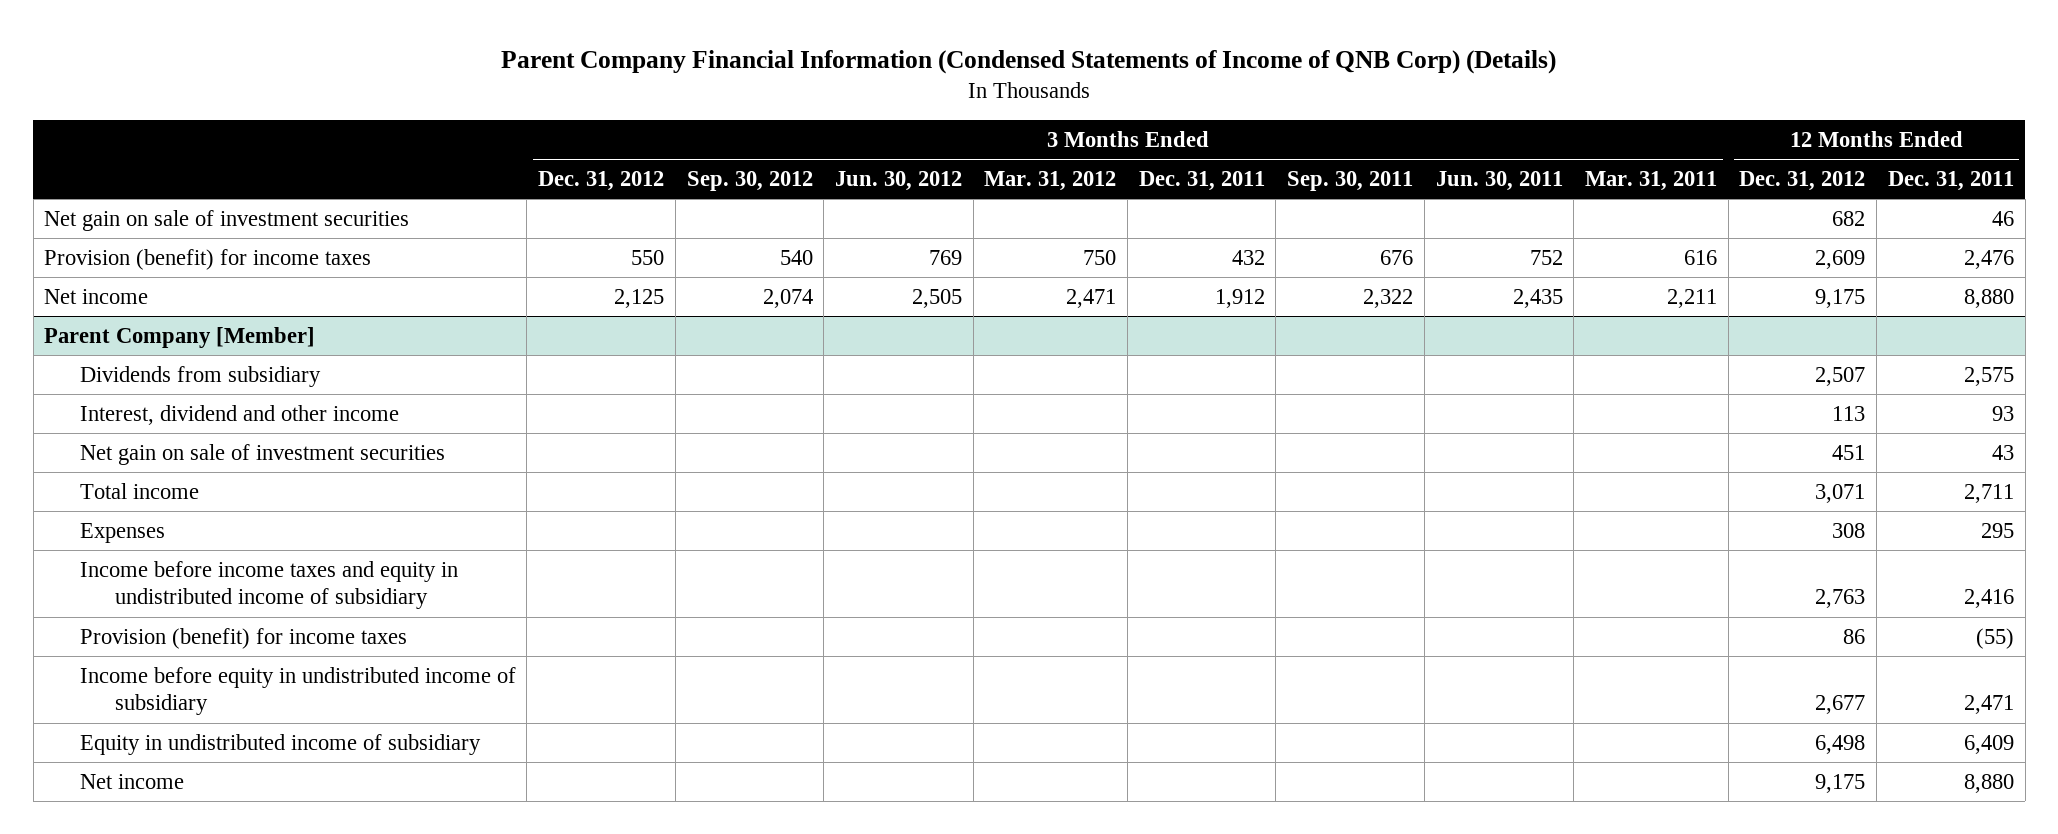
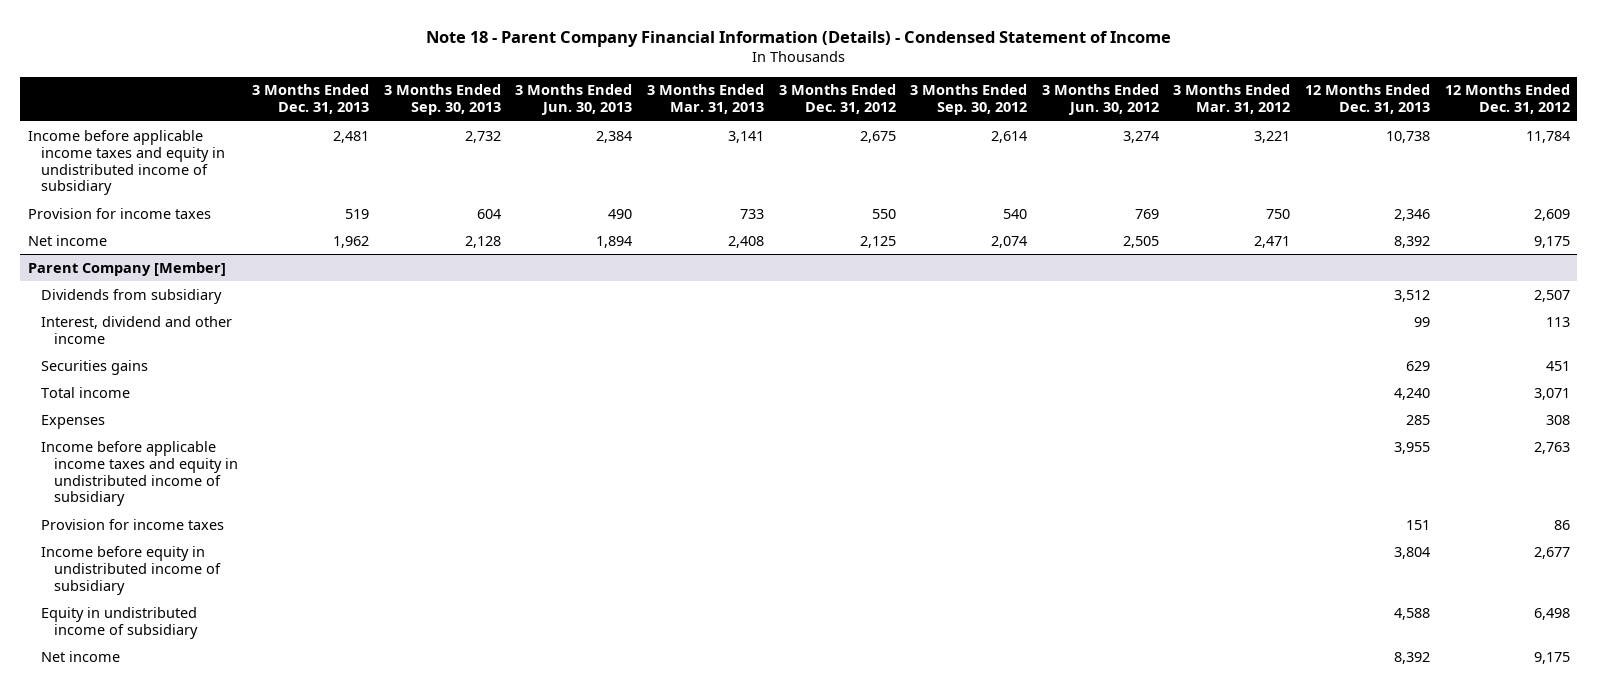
- Parent Company Financial Information (Condensed Statements of Income of QNB Corp) (Details)
+ Note 18 - Parent Company Financial Information (Details) - Condensed Statement of Income
- | 3 Months Ended Dec. 31, 2012 | 3 Months Ended Sep. 30, 2012 | 3 Months Ended Jun. 30, 2012 | 3 Months Ended Mar. 31, 2012 | 3 Months Ended Dec. 31, 2011 | 3 Months Ended Sep. 30, 2011 | 3 Months Ended Jun. 30, 2011 | 3 Months Ended Mar. 31, 2011 | 12 Months Ended Dec. 31, 2012 | 12 Months Ended Dec. 31, 2011
+ | 3 Months Ended Dec. 31, 2013 | 3 Months Ended Sep. 30, 2013 | 3 Months Ended Jun. 30, 2013 | 3 Months Ended Mar. 31, 2013 | 3 Months Ended Dec. 31, 2012 | 3 Months Ended Sep. 30, 2012 | 3 Months Ended Jun. 30, 2012 | 3 Months Ended Mar. 31, 2012 | 12 Months Ended Dec. 31, 2013 | 12 Months Ended Dec. 31, 2012
- Net gain on sale of investment securities | | | | | | | | | 682 | 46
- Provision (benefit) for income taxes | 550 | 540 | 769 | 750 | 432 | 676 | 752 | 616 | 2,609 | 2,476
+ Income before applicable income taxes and equity in undistributed income of subsidiary | 2,481 | 2,732 | 2,384 | 3,141 | 2,675 | 2,614 | 3,274 | 3,221 | 10,738 | 11,784
+ Provision for income taxes | 519 | 604 | 490 | 733 | 550 | 540 | 769 | 750 | 2,346 | 2,609
@ Parent Company [Member]
- Net gain on sale of investment securities | | | | | | | | | 451 | 43
+ Securities gains | | | | | | | | | 629 | 451
- Income before income taxes and equity in undistributed income of subsidiary | | | | | | | | | 2,763 | 2,416
- Provision (benefit) for income taxes | | | | | | | | | 86 | (55)
+ Income before applicable income taxes and equity in undistributed income of subsidiary | | | | | | | | | 3,955 | 2,763
+ Provision for income taxes | | | | | | | | | 151 | 86

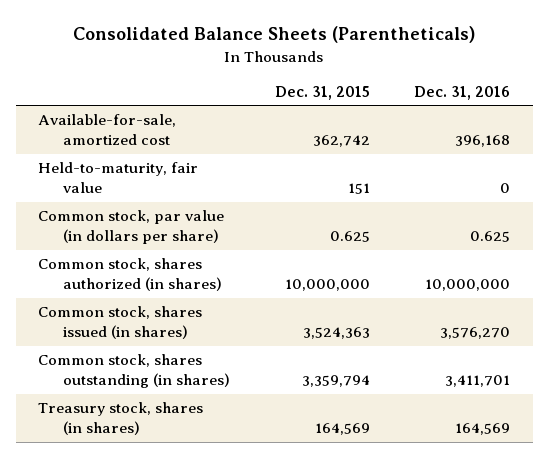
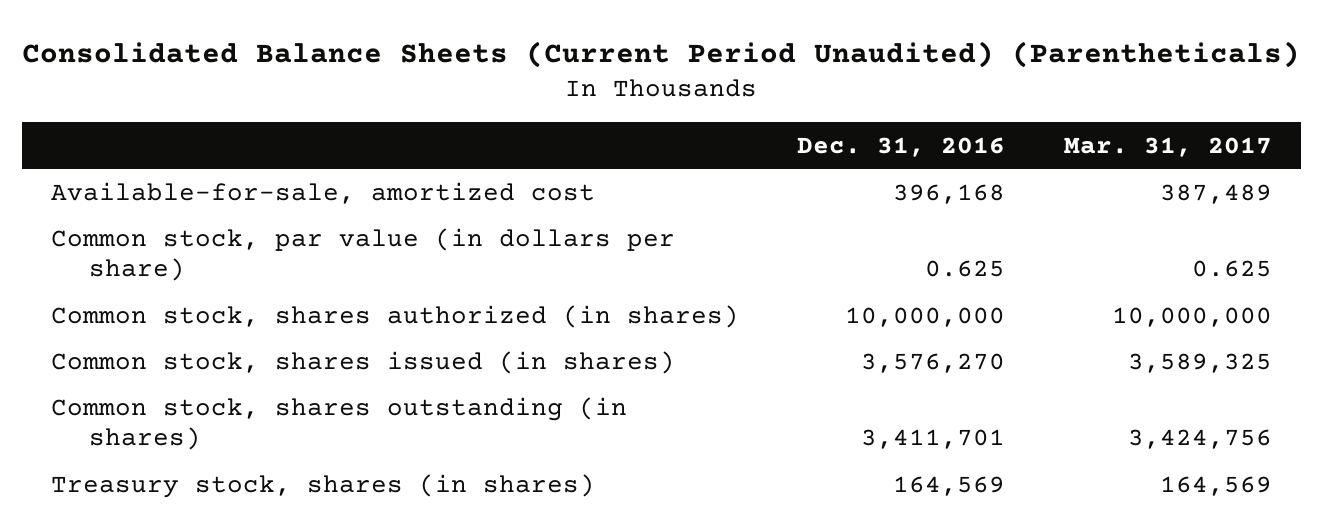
- Consolidated Balance Sheets (Parentheticals)
+ Consolidated Balance Sheets (Current Period Unaudited) (Parentheticals)
- | Dec. 31, 2015 | Dec. 31, 2016
+ | Dec. 31, 2016 | Mar. 31, 2017
- Held-to-maturity, fair value | 151 | 0

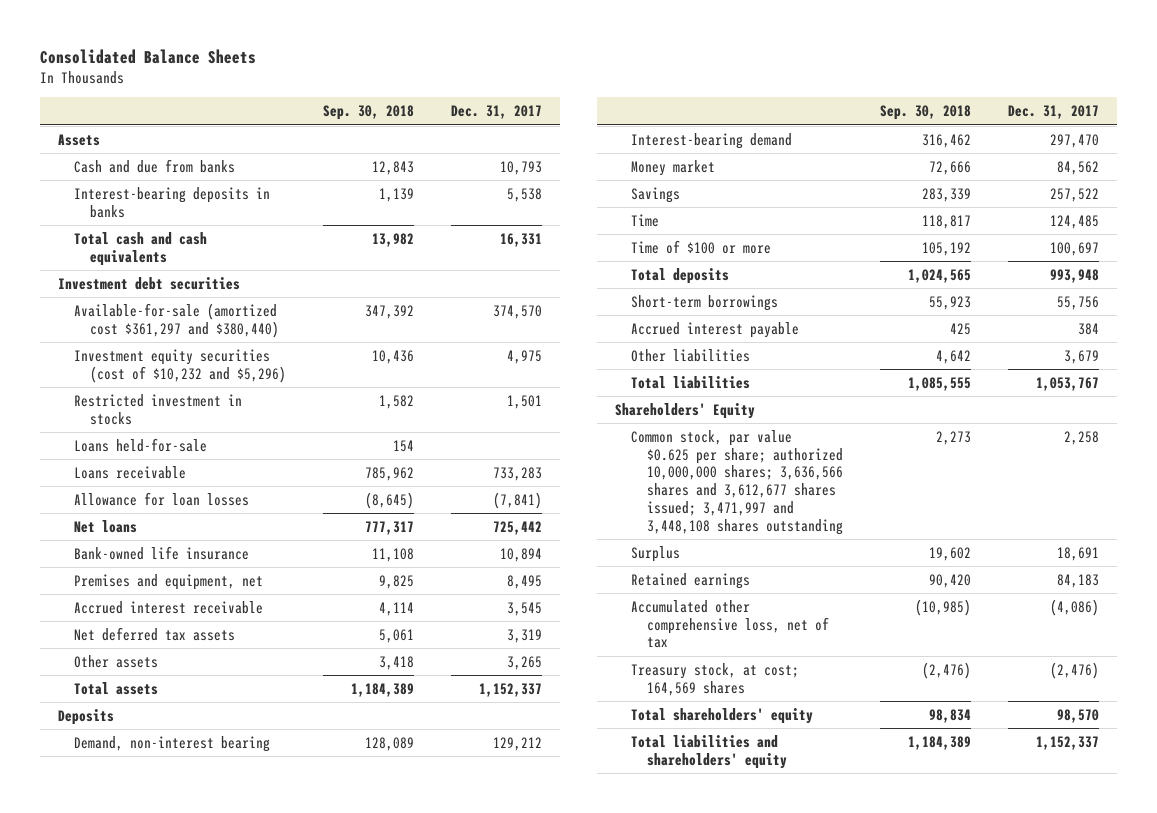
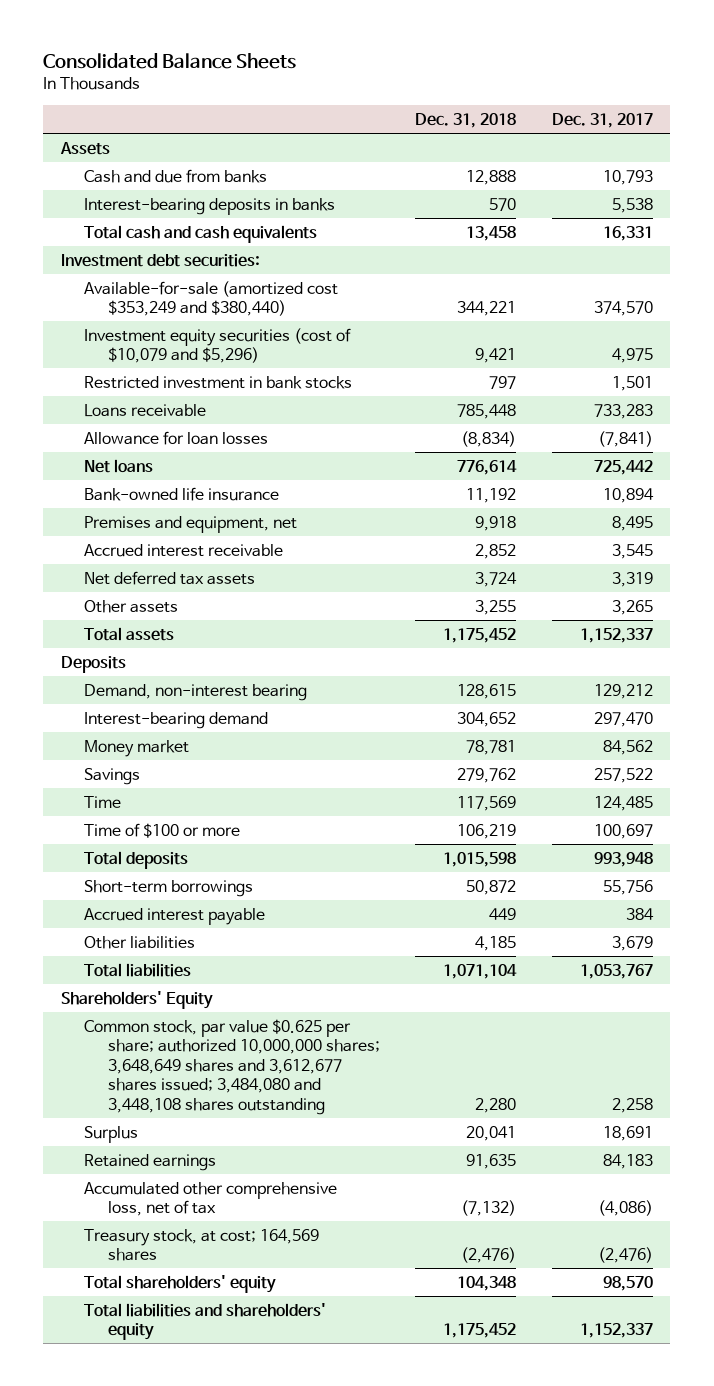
- | Sep. 30, 2018 | Dec. 31, 2017
+ | Dec. 31, 2018 | Dec. 31, 2017
- Investment debt securities
- Available-for-sale (amortized cost $361,297 and $380,440) | 347,392 | 374,570
- Investment equity securities (cost of $10,232 and $5,296) | 10,436 | 4,975
- Restricted investment in stocks | 1,582 | 1,501
- Loans held-for-sale | 154 |
+ Investment debt securities:
+ Available-for-sale (amortized cost $353,249 and $380,440) | 344,221 | 374,570
+ Investment equity securities (cost of $10,079 and $5,296) | 9,421 | 4,975
+ Restricted investment in bank stocks | 797 | 1,501
- Common stock, par value $0.625 per share; authorized 10,000,000 shares; 3,636,566 shares and 3,612,677 shares issued; 3,471,997 and 3,448,108 shares outstanding | 2,273 | 2,258
+ Common stock, par value $0.625 per share; authorized 10,000,000 shares; 3,648,649 shares and 3,612,677 shares issued; 3,484,080 and 3,448,108 shares outstanding | 2,280 | 2,258

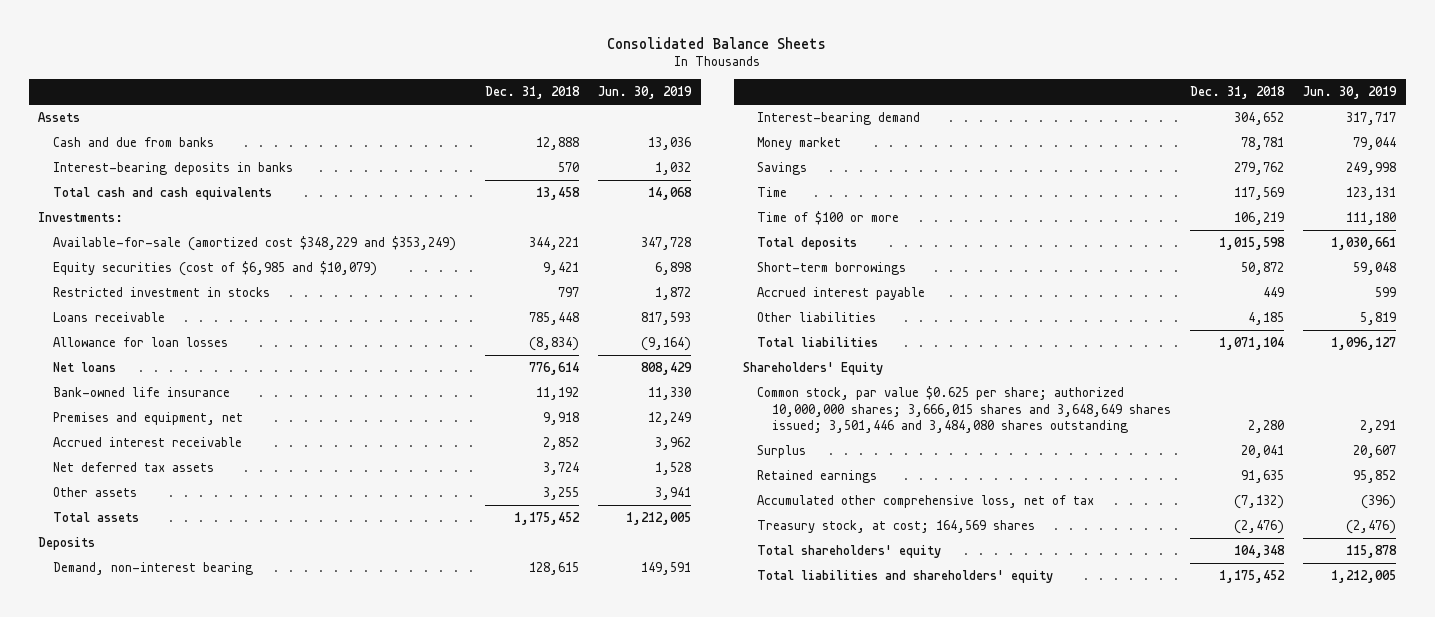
- | Dec. 31, 2018 | Dec. 31, 2017
+ | Dec. 31, 2018 | Jun. 30, 2019
- Investment debt securities:
- Available-for-sale (amortized cost $353,249 and $380,440) | 344,221 | 374,570
- Investment equity securities (cost of $10,079 and $5,296) | 9,421 | 4,975
- Restricted investment in bank stocks | 797 | 1,501
+ Investments:
+ Available-for-sale (amortized cost $348,229 and $353,249) | 344,221 | 347,728
+ Equity securities (cost of $6,985 and $10,079) | 9,421 | 6,898
+ Restricted investment in stocks | 797 | 1,872
- Common stock, par value $0.625 per share; authorized 10,000,000 shares; 3,648,649 shares and 3,612,677 shares issued; 3,484,080 and 3,448,108 shares outstanding | 2,280 | 2,258
+ Common stock, par value $0.625 per share; authorized 10,000,000 shares; 3,666,015 shares and 3,648,649 shares issued; 3,501,446 and 3,484,080 shares outstanding | 2,280 | 2,291

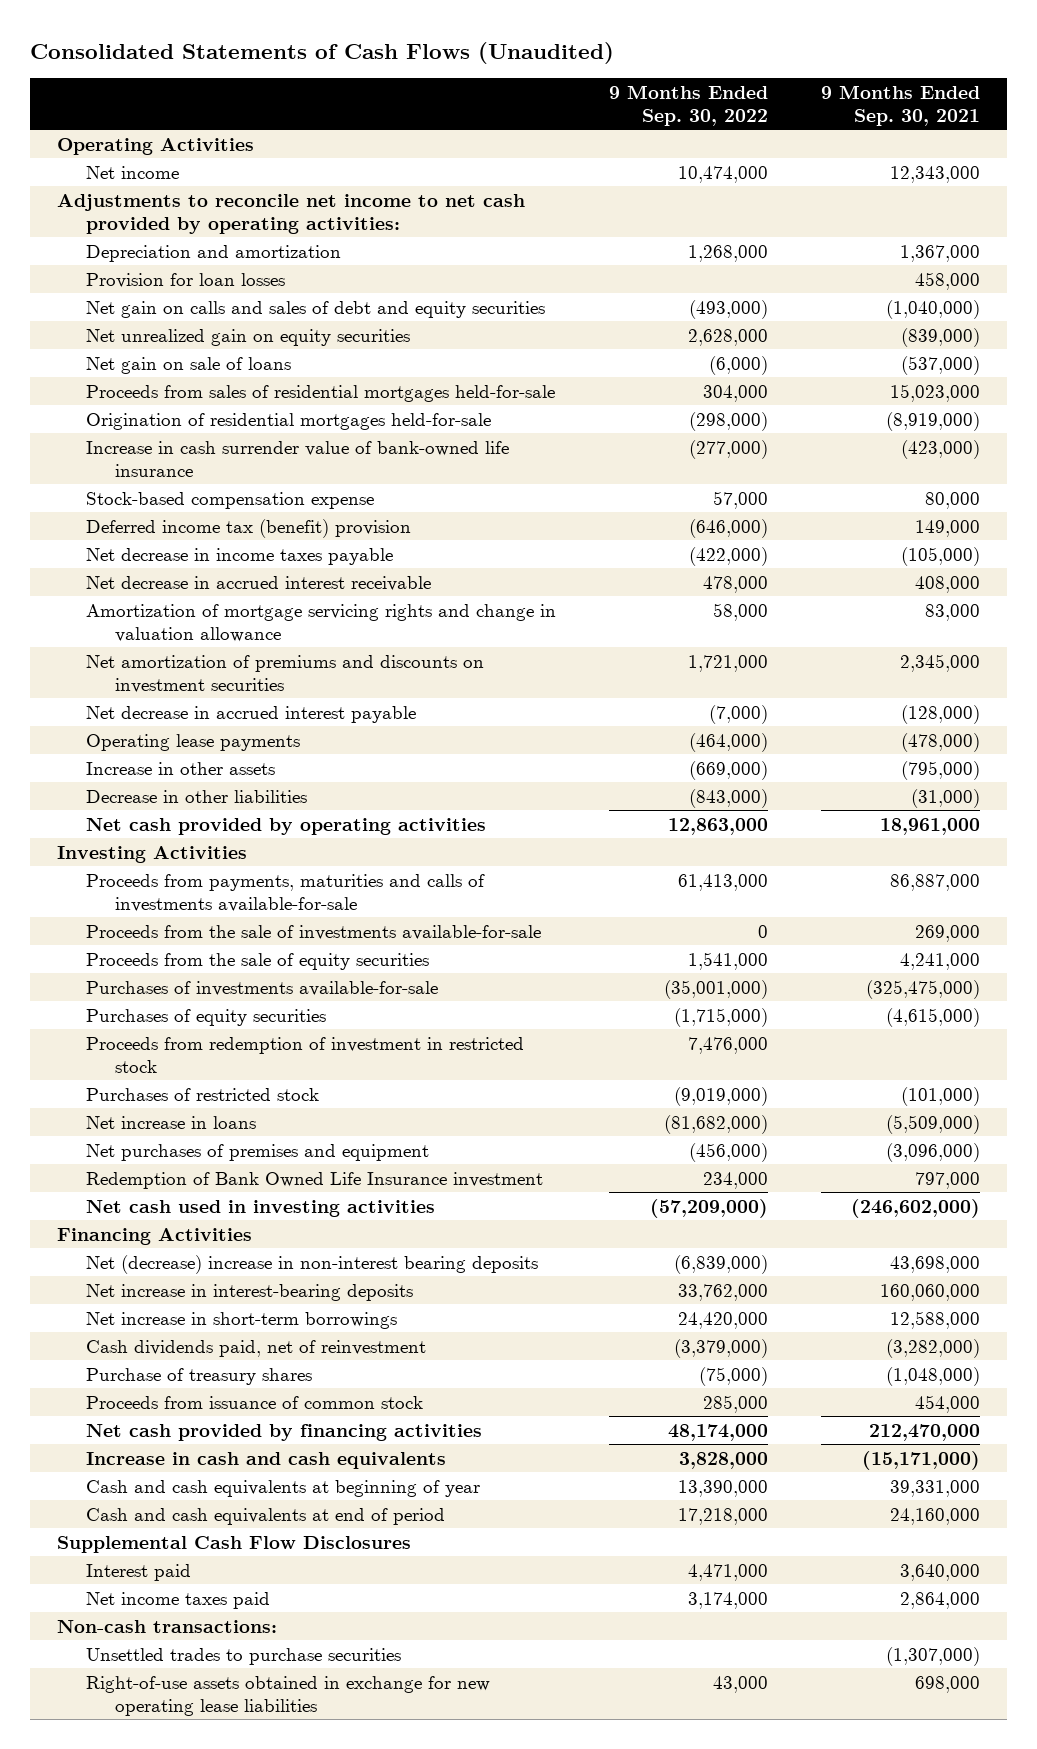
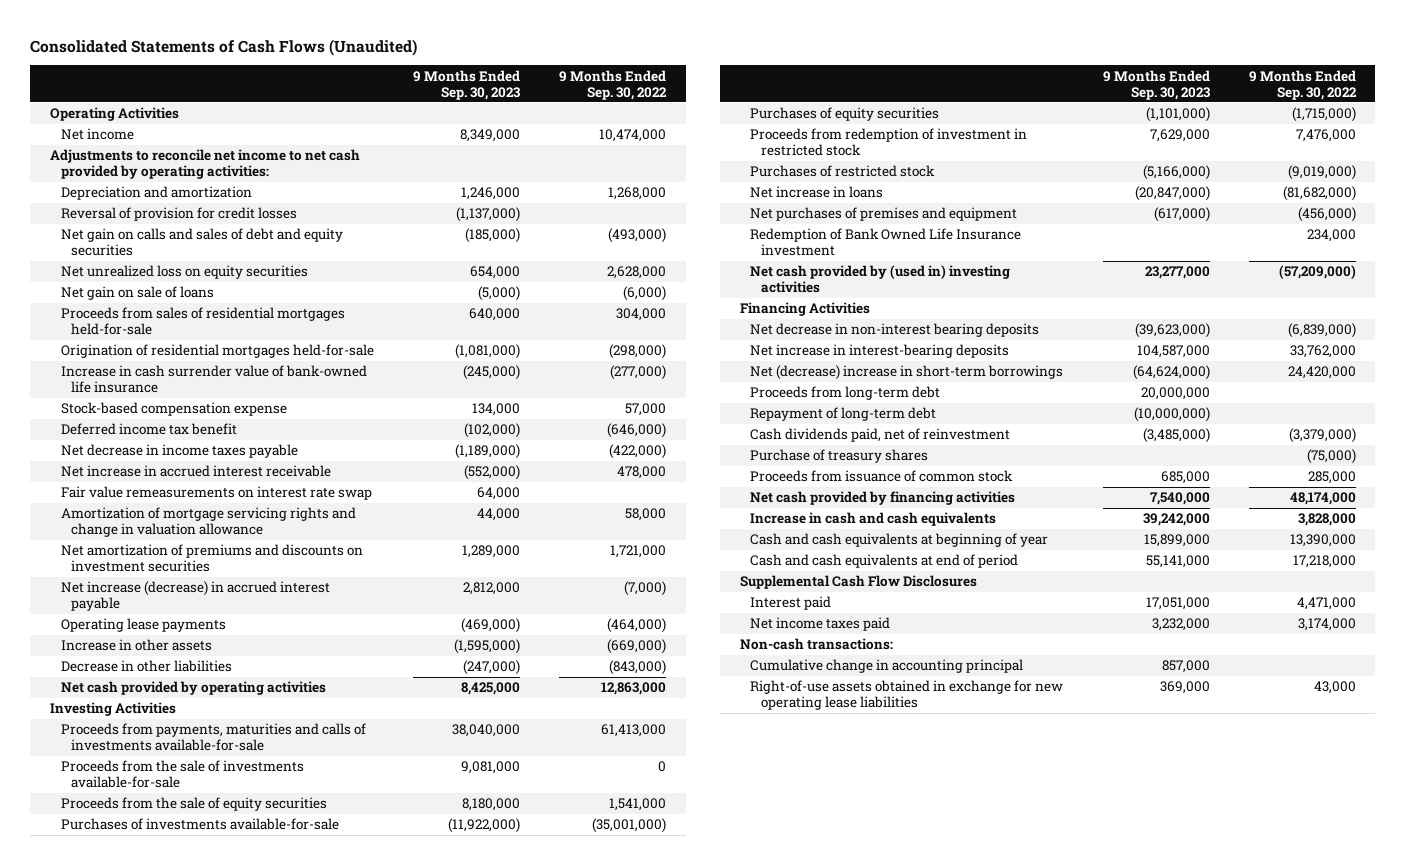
- | 9 Months Ended Sep. 30, 2022 | 9 Months Ended Sep. 30, 2021
+ | 9 Months Ended Sep. 30, 2023 | 9 Months Ended Sep. 30, 2022
- Provision for loan losses | | 458,000
+ Reversal of provision for credit losses | (1,137,000) |
- Net unrealized gain on equity securities | 2,628,000 | (839,000)
+ Net unrealized loss on equity securities | 654,000 | 2,628,000
- Deferred income tax (benefit) provision | (646,000) | 149,000
+ Deferred income tax benefit | (102,000) | (646,000)
- Net decrease in accrued interest receivable | 478,000 | 408,000
+ Net increase in accrued interest receivable | (552,000) | 478,000
+ Fair value remeasurements on interest rate swap | 64,000 |
- Net decrease in accrued interest payable | (7,000) | (128,000)
+ Net increase (decrease) in accrued interest payable | 2,812,000 | (7,000)
- Net cash used in investing activities | (57,209,000) | (246,602,000)
+ Net cash provided by (used in) investing activities | 23,277,000 | (57,209,000)
- Net (decrease) increase in non-interest bearing deposits | (6,839,000) | 43,698,000
+ Net decrease in non-interest bearing deposits | (39,623,000) | (6,839,000)
- Net increase in short-term borrowings | 24,420,000 | 12,588,000
+ Net (decrease) increase in short-term borrowings | (64,624,000) | 24,420,000
+ Proceeds from long-term debt | 20,000,000 |
+ Repayment of long-term debt | (10,000,000) |
- Unsettled trades to purchase securities | | (1,307,000)
+ Cumulative change in accounting principal | 857,000 |

